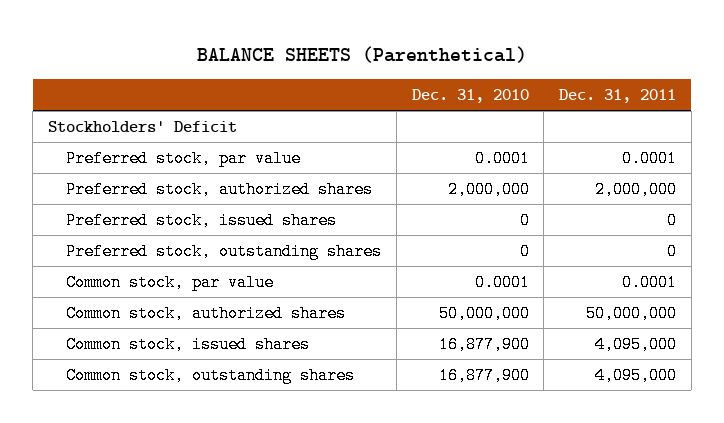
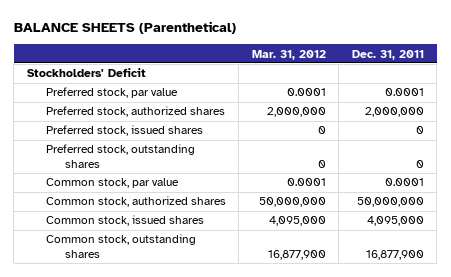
- | Dec. 31, 2010 | Dec. 31, 2011
+ | Mar. 31, 2012 | Dec. 31, 2011
- Common stock, outstanding shares | 16,877,900 | 4,095,000
+ Common stock, outstanding shares | 16,877,900 | 16,877,900

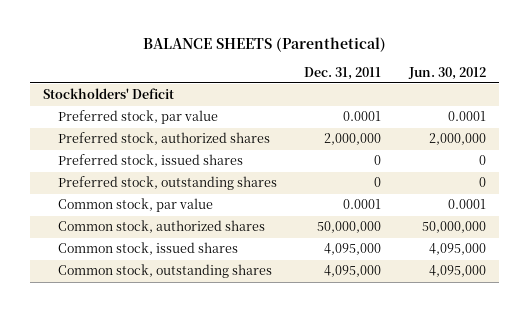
- | Mar. 31, 2012 | Dec. 31, 2011
+ | Dec. 31, 2011 | Jun. 30, 2012
- Common stock, outstanding shares | 16,877,900 | 16,877,900
+ Common stock, outstanding shares | 4,095,000 | 4,095,000

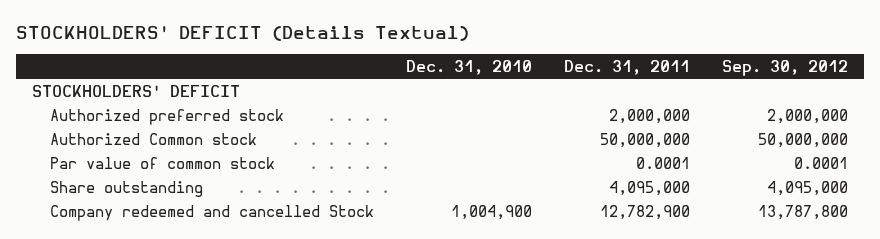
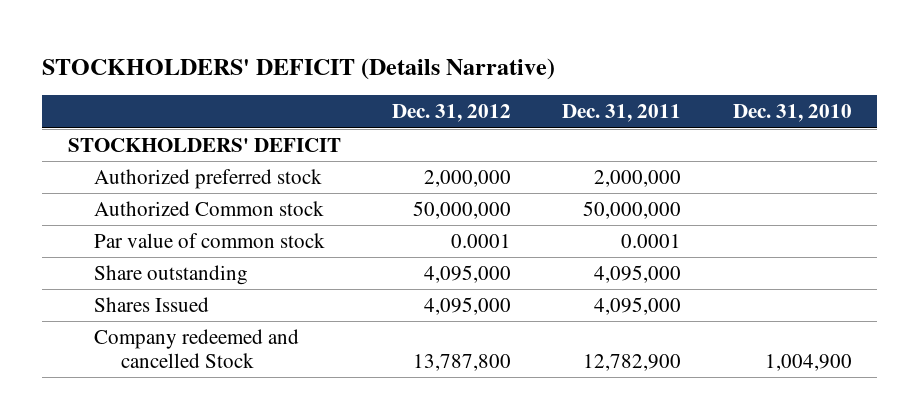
- STOCKHOLDERS' DEFICIT (Details Textual)
+ STOCKHOLDERS' DEFICIT (Details Narrative)
- | Dec. 31, 2010 | Dec. 31, 2011 | Sep. 30, 2012
+ | Dec. 31, 2012 | Dec. 31, 2011 | Dec. 31, 2010
+ Shares Issued | 4,095,000 | 4,095,000 |

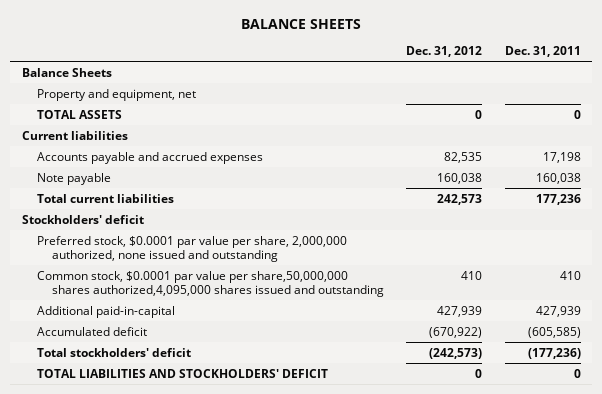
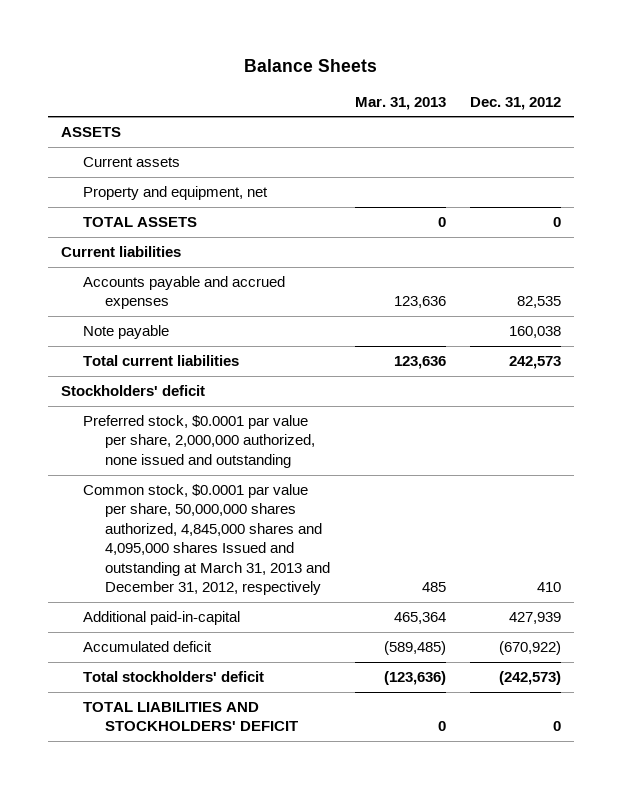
- BALANCE SHEETS
+ Balance Sheets
- | Dec. 31, 2012 | Dec. 31, 2011
+ | Mar. 31, 2013 | Dec. 31, 2012
- Balance Sheets
+ ASSETS
+ Current assets
- Common stock, $0.0001 par value per share,50,000,000 shares authorized,4,095,000 shares issued and outstanding | 410 | 410
+ Common stock, $0.0001 par value per share, 50,000,000 shares authorized, 4,845,000 shares and 4,095,000 shares Issued and outstanding at March 31, 2013 and December 31, 2012, respectively | 485 | 410

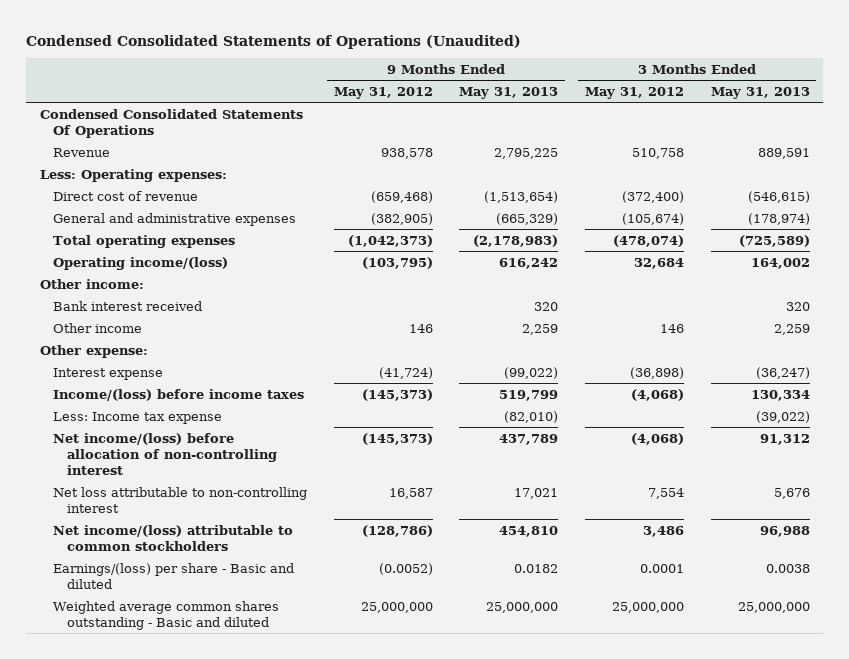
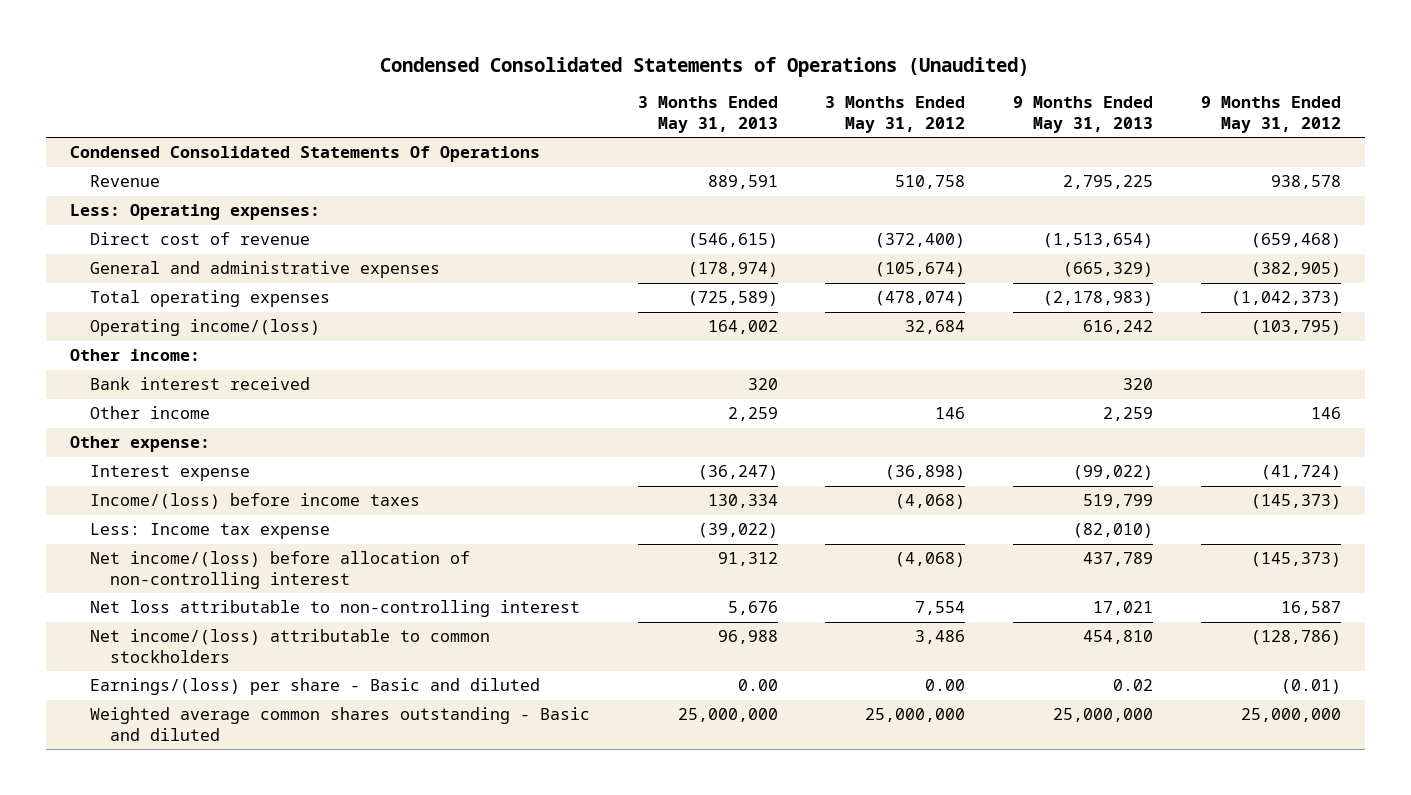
- | 9 Months Ended May 31, 2012 | 9 Months Ended May 31, 2013 | 3 Months Ended May 31, 2012 | 3 Months Ended May 31, 2013
+ | 3 Months Ended May 31, 2013 | 3 Months Ended May 31, 2012 | 9 Months Ended May 31, 2013 | 9 Months Ended May 31, 2012
- Earnings/(loss) per share - Basic and diluted | (0.0052) | 0.0182 | 0.0001 | 0.0038
+ Earnings/(loss) per share - Basic and diluted | 0.00 | 0.00 | 0.02 | (0.01)

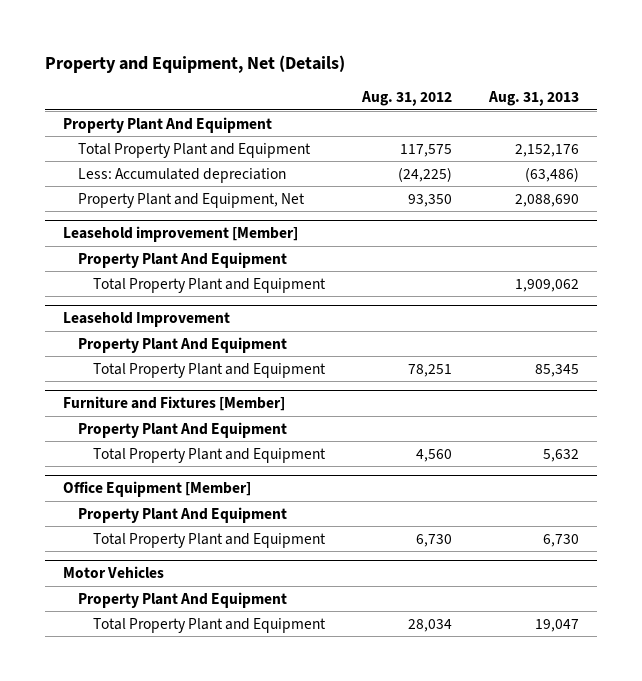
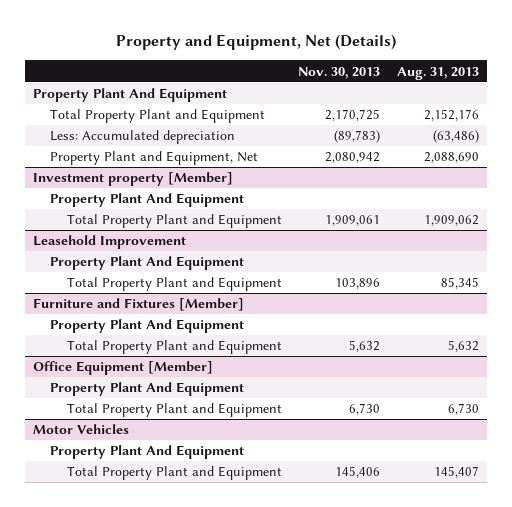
- | Aug. 31, 2012 | Aug. 31, 2013
+ | Nov. 30, 2013 | Aug. 31, 2013
- Leasehold improvement [Member]
+ Investment property [Member]
@ Motor Vehicles
- Total Property Plant and Equipment | 28,034 | 19,047
+ Total Property Plant and Equipment | 145,406 | 145,407

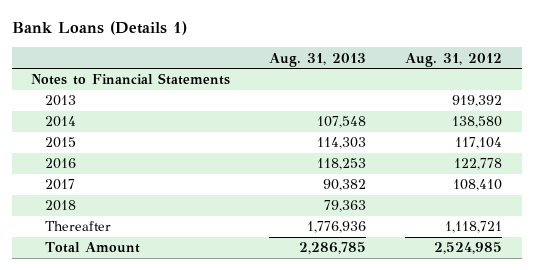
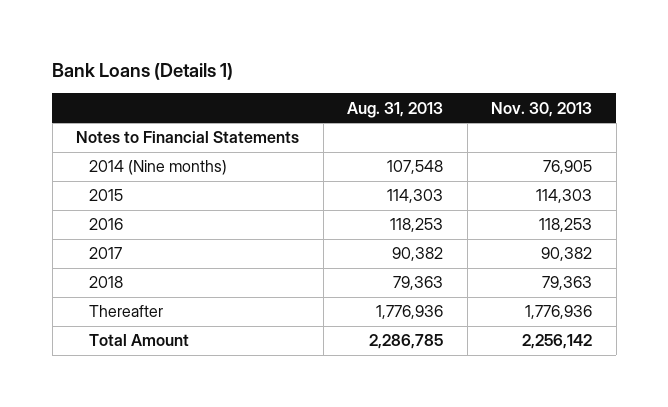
- | Aug. 31, 2013 | Aug. 31, 2012
+ | Aug. 31, 2013 | Nov. 30, 2013
- 2013 | | 919,392
- 2014 | 107,548 | 138,580
+ 2014 (Nine months) | 107,548 | 76,905

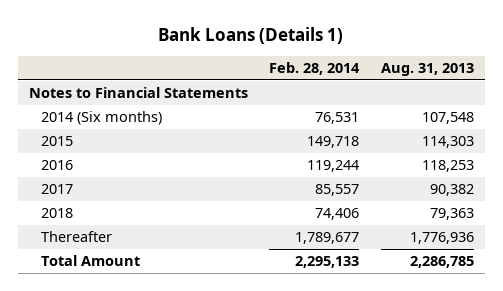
- | Aug. 31, 2013 | Nov. 30, 2013
+ | Feb. 28, 2014 | Aug. 31, 2013
- 2014 (Nine months) | 107,548 | 76,905
+ 2014 (Six months) | 76,531 | 107,548

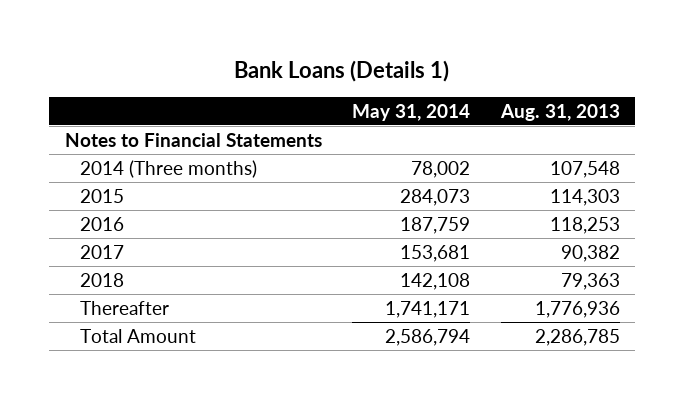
- | Feb. 28, 2014 | Aug. 31, 2013
+ | May 31, 2014 | Aug. 31, 2013
- 2014 (Six months) | 76,531 | 107,548
+ 2014 (Three months) | 78,002 | 107,548

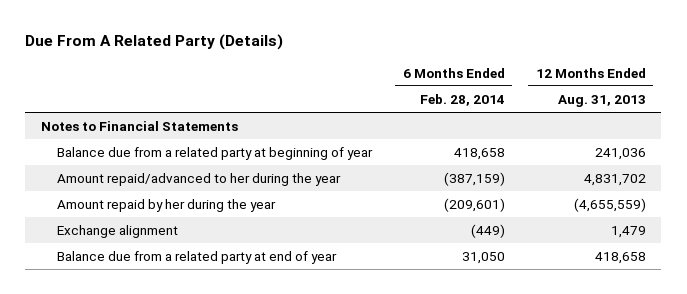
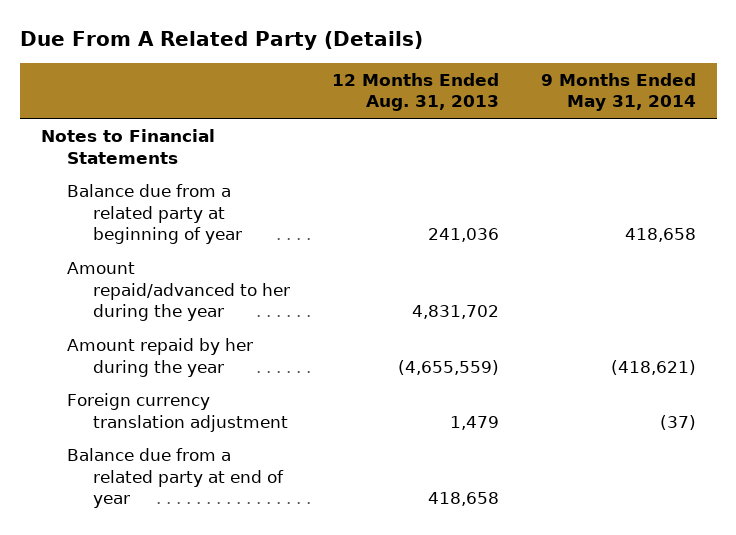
- | 6 Months Ended Feb. 28, 2014 | 12 Months Ended Aug. 31, 2013
+ | 12 Months Ended Aug. 31, 2013 | 9 Months Ended May 31, 2014
- Exchange alignment | (449) | 1,479
+ Foreign currency translation adjustment | 1,479 | (37)

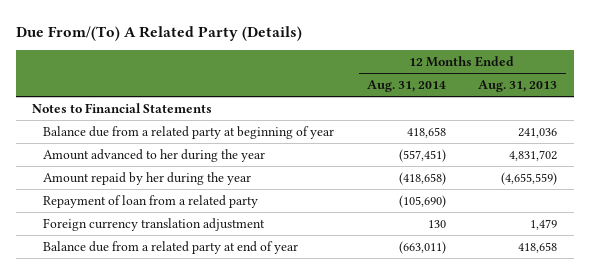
- Due From A Related Party (Details)
+ Due From/(To) A Related Party (Details)
- | 12 Months Ended Aug. 31, 2013 | 9 Months Ended May 31, 2014
+ | 12 Months Ended Aug. 31, 2014 | 12 Months Ended Aug. 31, 2013
- Amount repaid/advanced to her during the year | 4,831,702 |
+ Amount advanced to her during the year | (557,451) | 4,831,702
+ Repayment of loan from a related party | (105,690) |

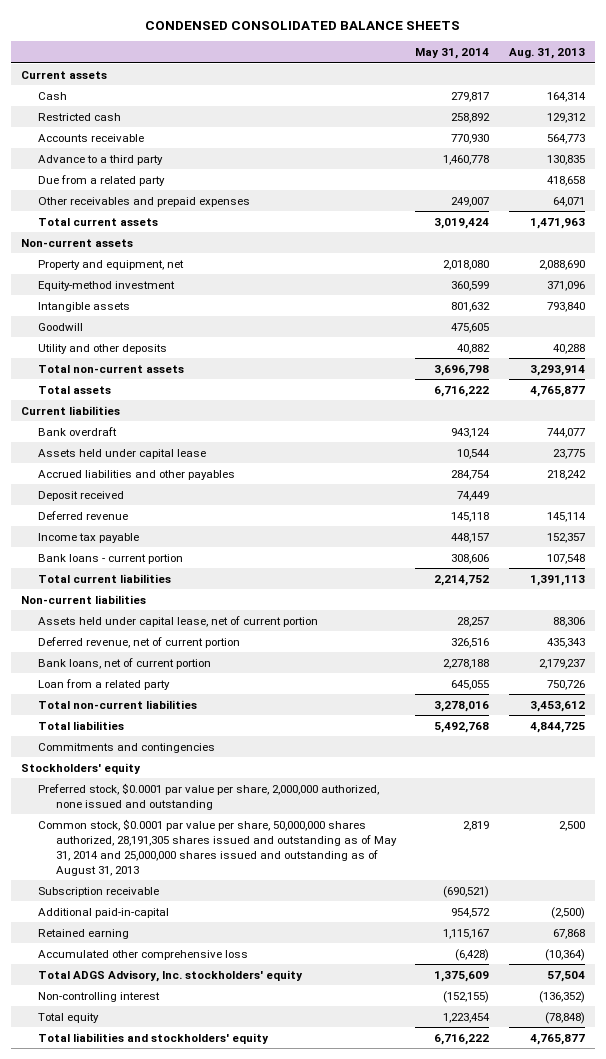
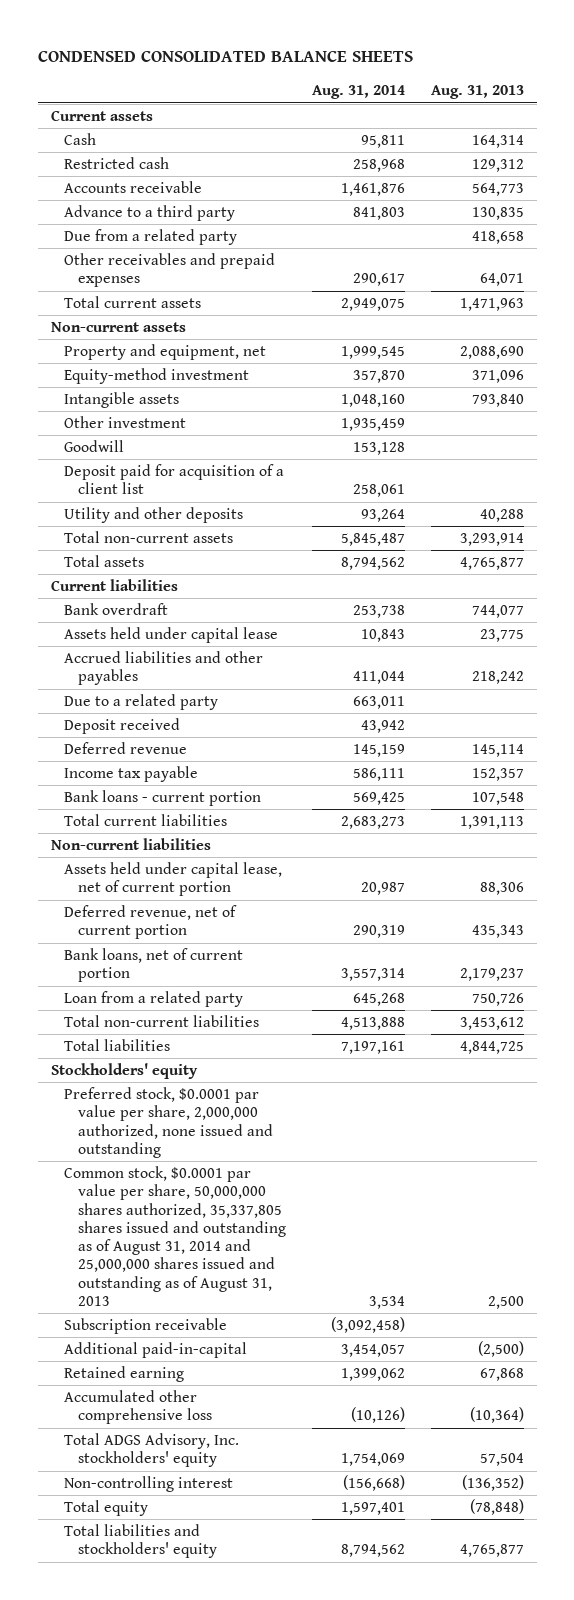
- | May 31, 2014 | Aug. 31, 2013
+ | Aug. 31, 2014 | Aug. 31, 2013
+ Other investment | 1,935,459 |
+ Deposit paid for acquisition of a client list | 258,061 |
+ Due to a related party | 663,011 |
- Commitments and contingencies
- Common stock, $0.0001 par value per share, 50,000,000 shares authorized, 28,191,305 shares issued and outstanding as of May 31, 2014 and 25,000,000 shares issued and outstanding as of August 31, 2013 | 2,819 | 2,500
+ Common stock, $0.0001 par value per share, 50,000,000 shares authorized, 35,337,805 shares issued and outstanding as of August 31, 2014 and 25,000,000 shares issued and outstanding as of August 31, 2013 | 3,534 | 2,500

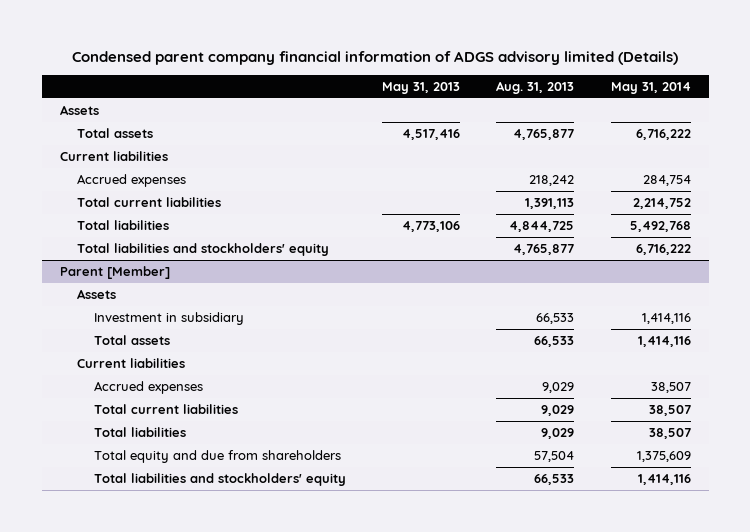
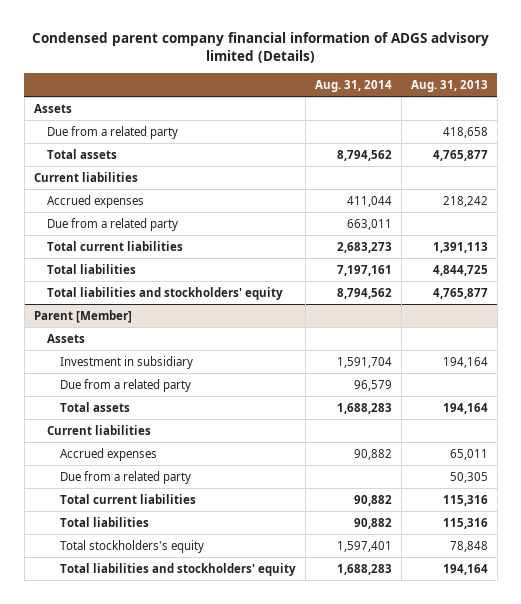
- | May 31, 2013 | Aug. 31, 2013 | May 31, 2014
+ | Aug. 31, 2014 | Aug. 31, 2013
+ Due from a related party | | 418,658
+ Due from a related party | 663,011 |
@ Parent [Member]
- Investment in subsidiary | | 66,533 | 1,414,116
- Total assets | | 66,533 | 1,414,116
+ Investment in subsidiary | 1,591,704 | 194,164
+ Due from a related party | 96,579 |
+ Total assets | 1,688,283 | 194,164
- Accrued expenses | | 9,029 | 38,507
- Total current liabilities | | 9,029 | 38,507
- Total liabilities | | 9,029 | 38,507
- Total equity and due from shareholders | | 57,504 | 1,375,609
- Total liabilities and stockholders' equity | | 66,533 | 1,414,116
+ Accrued expenses | 90,882 | 65,011
+ Due from a related party | | 50,305
+ Total current liabilities | 90,882 | 115,316
+ Total liabilities | 90,882 | 115,316
+ Total stockholders's equity | 1,597,401 | 78,848
+ Total liabilities and stockholders' equity | 1,688,283 | 194,164

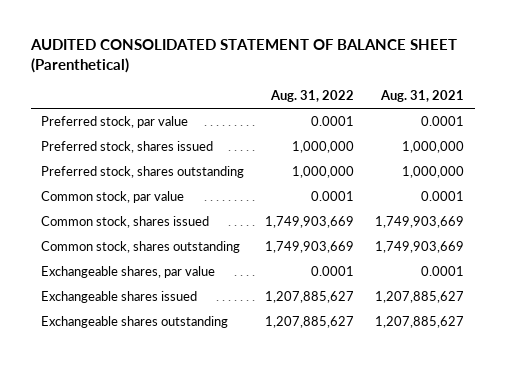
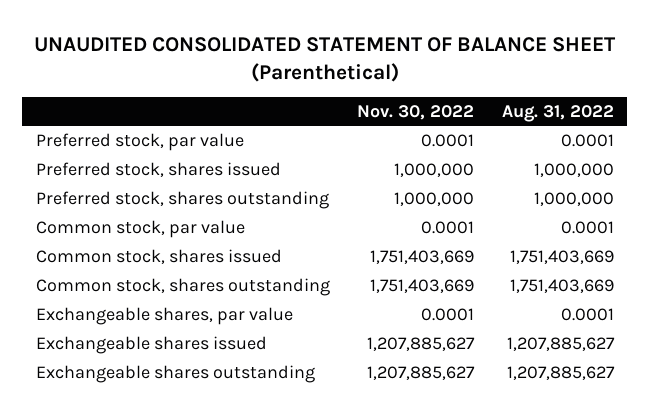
- AUDITED CONSOLIDATED STATEMENT OF BALANCE SHEET (Parenthetical)
+ UNAUDITED CONSOLIDATED STATEMENT OF BALANCE SHEET (Parenthetical)
- | Aug. 31, 2022 | Aug. 31, 2021
+ | Nov. 30, 2022 | Aug. 31, 2022
- Common stock, shares issued | 1,749,903,669 | 1,749,903,669
- Common stock, shares outstanding | 1,749,903,669 | 1,749,903,669
+ Common stock, shares issued | 1,751,403,669 | 1,751,403,669
+ Common stock, shares outstanding | 1,751,403,669 | 1,751,403,669

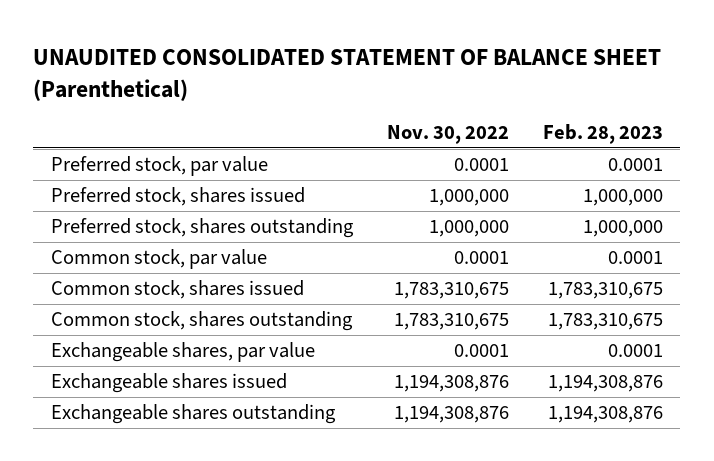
- | Nov. 30, 2022 | Aug. 31, 2022
+ | Nov. 30, 2022 | Feb. 28, 2023
- Common stock, shares issued | 1,751,403,669 | 1,751,403,669
- Common stock, shares outstanding | 1,751,403,669 | 1,751,403,669
+ Common stock, shares issued | 1,783,310,675 | 1,783,310,675
+ Common stock, shares outstanding | 1,783,310,675 | 1,783,310,675
- Exchangeable shares issued | 1,207,885,627 | 1,207,885,627
- Exchangeable shares outstanding | 1,207,885,627 | 1,207,885,627
+ Exchangeable shares issued | 1,194,308,876 | 1,194,308,876
+ Exchangeable shares outstanding | 1,194,308,876 | 1,194,308,876

